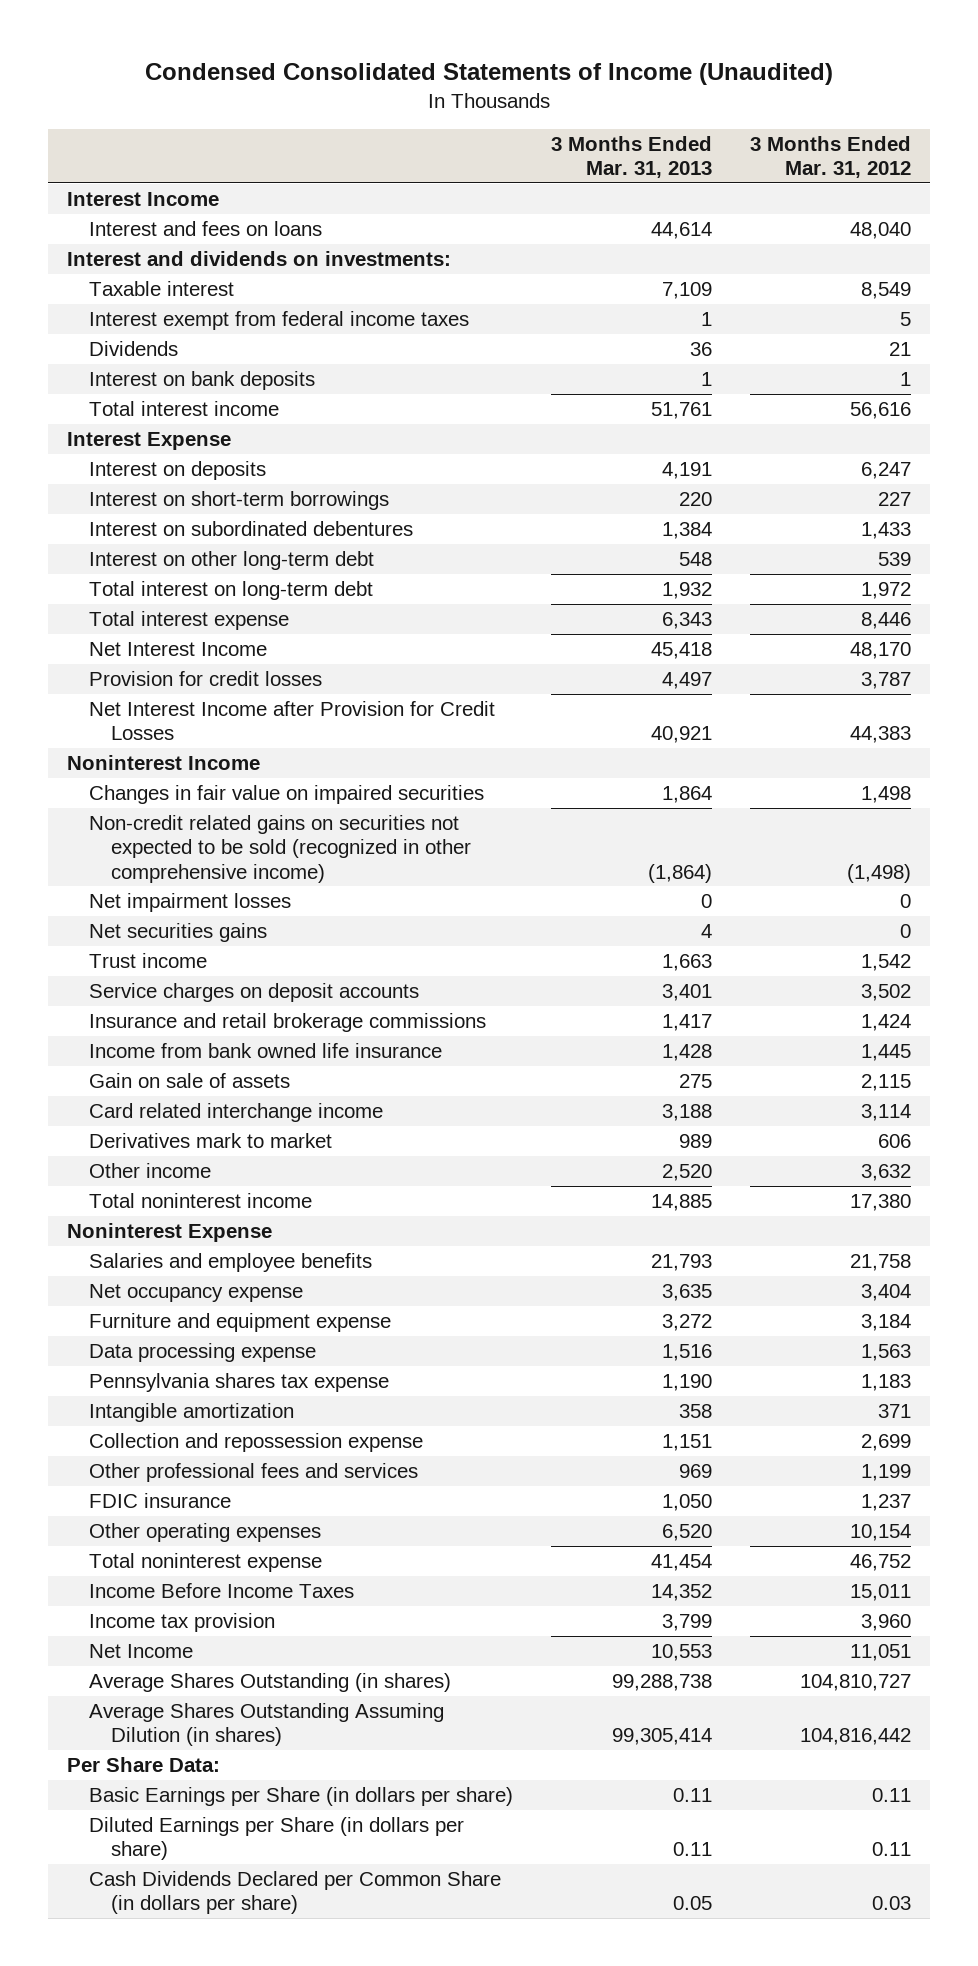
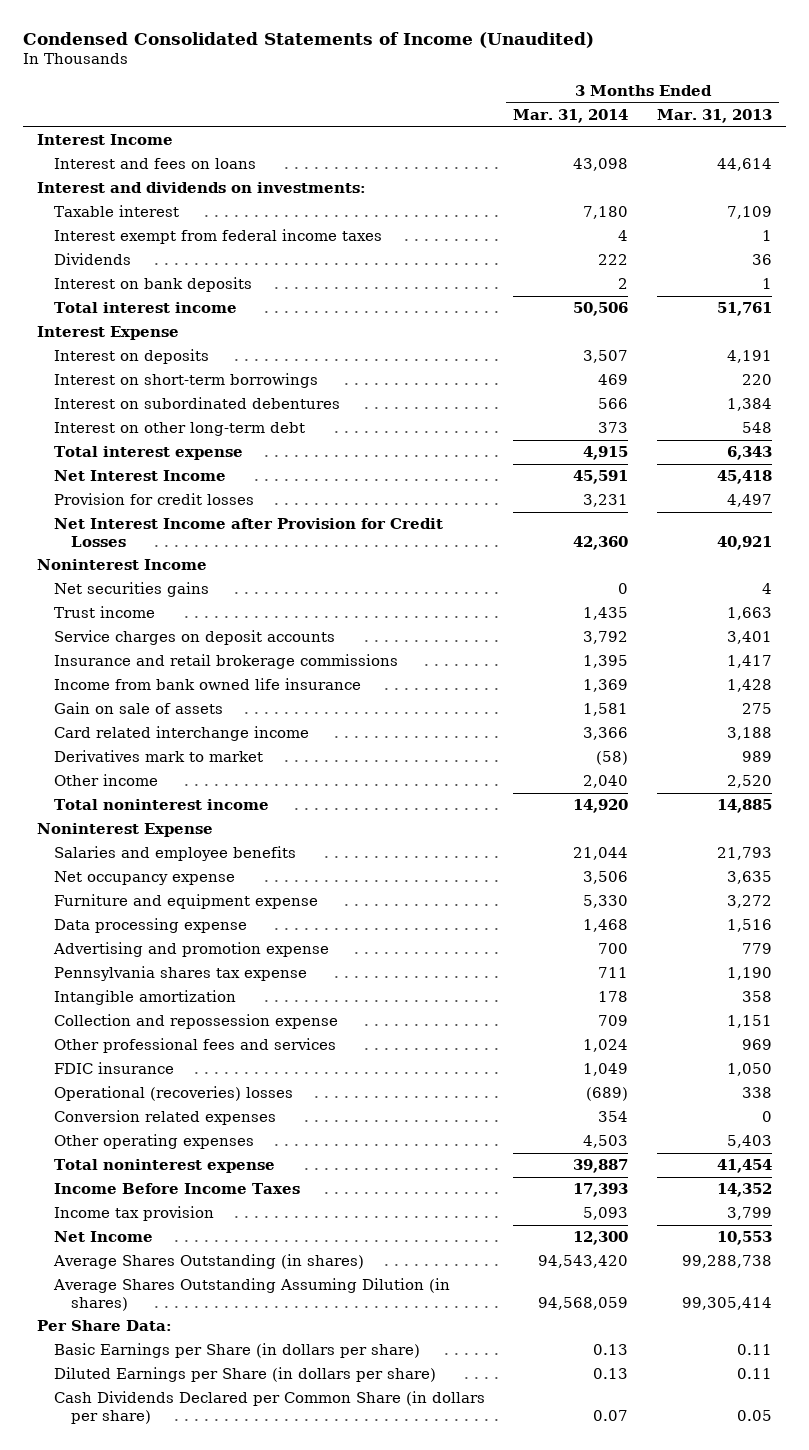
- | 3 Months Ended Mar. 31, 2013 | 3 Months Ended Mar. 31, 2012
+ | 3 Months Ended Mar. 31, 2014 | 3 Months Ended Mar. 31, 2013
- Total interest on long-term debt | 1,932 | 1,972
- Changes in fair value on impaired securities | 1,864 | 1,498
- Non-credit related gains on securities not expected to be sold (recognized in other comprehensive income) | (1,864) | (1,498)
- Net impairment losses | 0 | 0
+ Advertising and promotion expense | 700 | 779
- Other operating expenses | 6,520 | 10,154
+ Operational (recoveries) losses | (689) | 338
+ Conversion related expenses | 354 | 0
+ Other operating expenses | 4,503 | 5,403

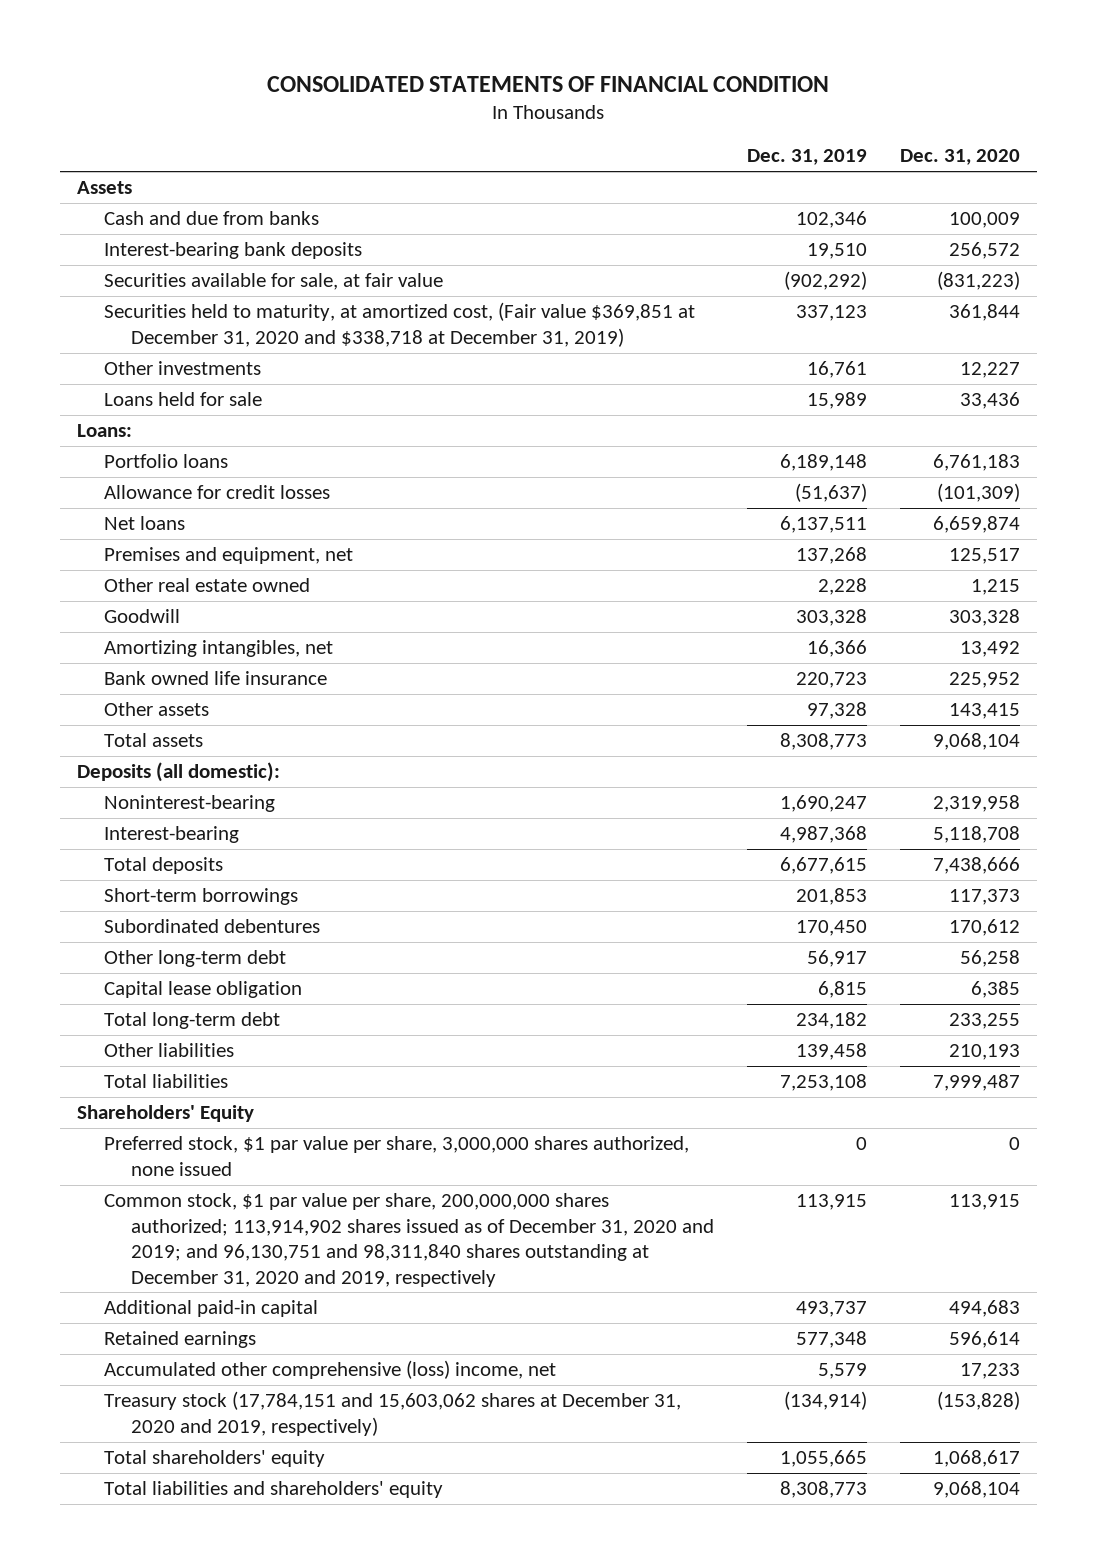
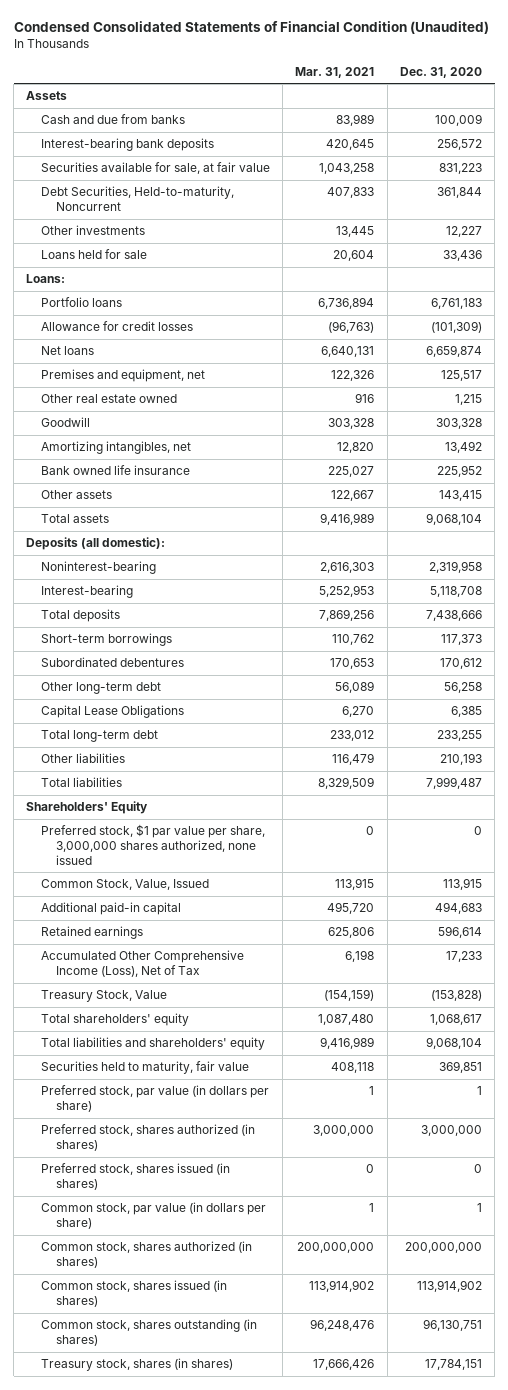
- CONSOLIDATED STATEMENTS OF FINANCIAL CONDITION
+ Condensed Consolidated Statements of Financial Condition (Unaudited)
- | Dec. 31, 2019 | Dec. 31, 2020
+ | Mar. 31, 2021 | Dec. 31, 2020
- Securities available for sale, at fair value | (902,292) | (831,223)
- Securities held to maturity, at amortized cost, (Fair value $369,851 at December 31, 2020 and $338,718 at December 31, 2019) | 337,123 | 361,844
+ Securities available for sale, at fair value | 1,043,258 | 831,223
+ Debt Securities, Held-to-maturity, Noncurrent | 407,833 | 361,844
- Capital lease obligation | 6,815 | 6,385
+ Capital Lease Obligations | 6,270 | 6,385
- Common stock, $1 par value per share, 200,000,000 shares authorized; 113,914,902 shares issued as of December 31, 2020 and 2019; and 96,130,751 and 98,311,840 shares outstanding at December 31, 2020 and 2019, respectively | 113,915 | 113,915
+ Common Stock, Value, Issued | 113,915 | 113,915
- Accumulated other comprehensive (loss) income, net | 5,579 | 17,233
- Treasury stock (17,784,151 and 15,603,062 shares at December 31, 2020 and 2019, respectively) | (134,914) | (153,828)
+ Accumulated Other Comprehensive Income (Loss), Net of Tax | 6,198 | 17,233
+ Treasury Stock, Value | (154,159) | (153,828)
+ Securities held to maturity, fair value | 408,118 | 369,851
+ Preferred stock, par value (in dollars per share) | 1 | 1
+ Preferred stock, shares authorized (in shares) | 3,000,000 | 3,000,000
+ Preferred stock, shares issued (in shares) | 0 | 0
+ Common stock, par value (in dollars per share) | 1 | 1
+ Common stock, shares authorized (in shares) | 200,000,000 | 200,000,000
+ Common stock, shares issued (in shares) | 113,914,902 | 113,914,902
+ Common stock, shares outstanding (in shares) | 96,248,476 | 96,130,751
+ Treasury stock, shares (in shares) | 17,666,426 | 17,784,151

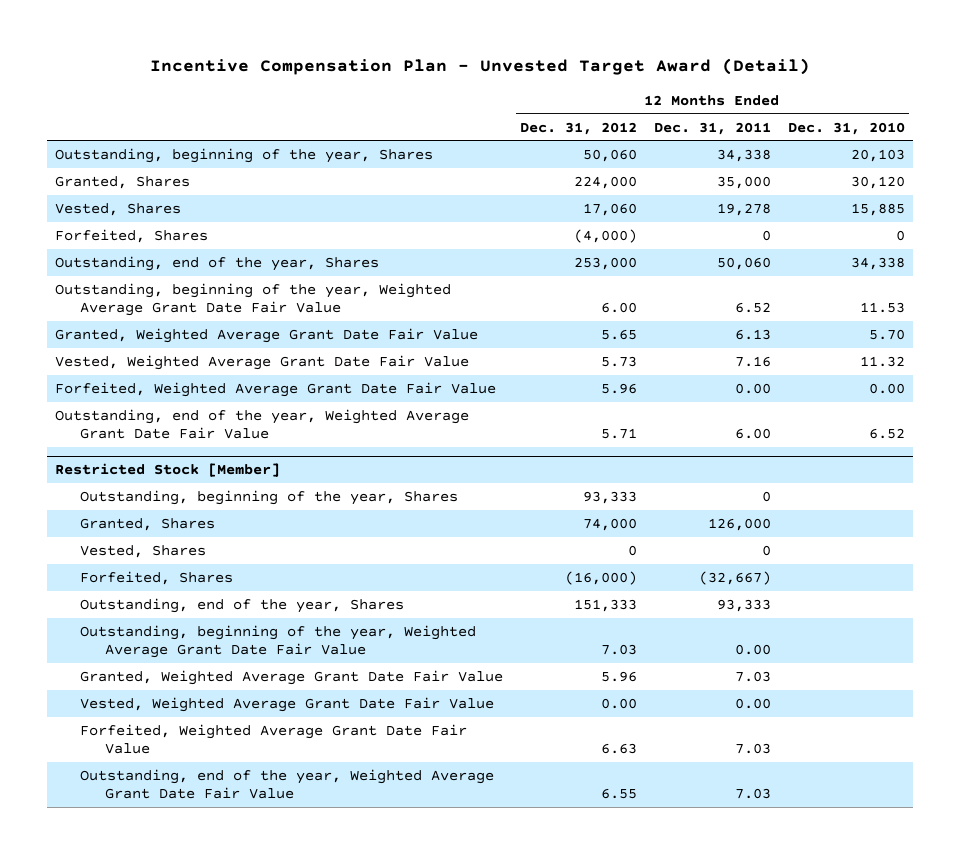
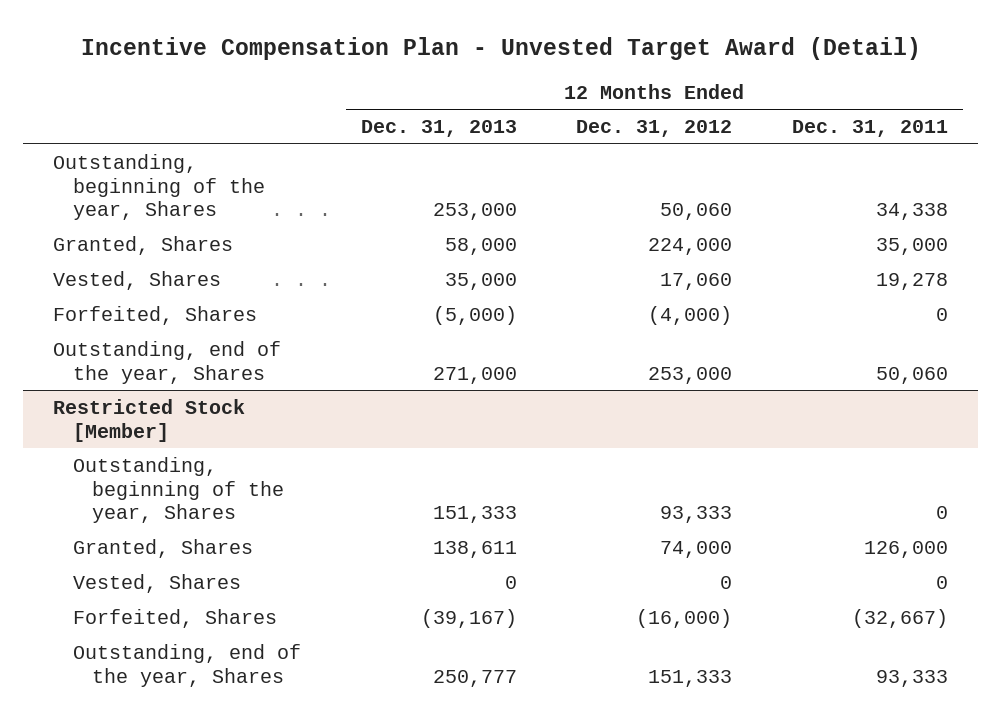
- | 12 Months Ended Dec. 31, 2012 | 12 Months Ended Dec. 31, 2011 | 12 Months Ended Dec. 31, 2010
+ | 12 Months Ended Dec. 31, 2013 | 12 Months Ended Dec. 31, 2012 | 12 Months Ended Dec. 31, 2011
- Outstanding, beginning of the year, Weighted Average Grant Date Fair Value | 6.00 | 6.52 | 11.53
- Granted, Weighted Average Grant Date Fair Value | 5.65 | 6.13 | 5.70
- Vested, Weighted Average Grant Date Fair Value | 5.73 | 7.16 | 11.32
- Forfeited, Weighted Average Grant Date Fair Value | 5.96 | 0.00 | 0.00
- Outstanding, end of the year, Weighted Average Grant Date Fair Value | 5.71 | 6.00 | 6.52
@ Restricted Stock [Member]
- Outstanding, beginning of the year, Weighted Average Grant Date Fair Value | 7.03 | 0.00 |
- Granted, Weighted Average Grant Date Fair Value | 5.96 | 7.03 |
- Vested, Weighted Average Grant Date Fair Value | 0.00 | 0.00 |
- Forfeited, Weighted Average Grant Date Fair Value | 6.63 | 7.03 |
- Outstanding, end of the year, Weighted Average Grant Date Fair Value | 6.55 | 7.03 |

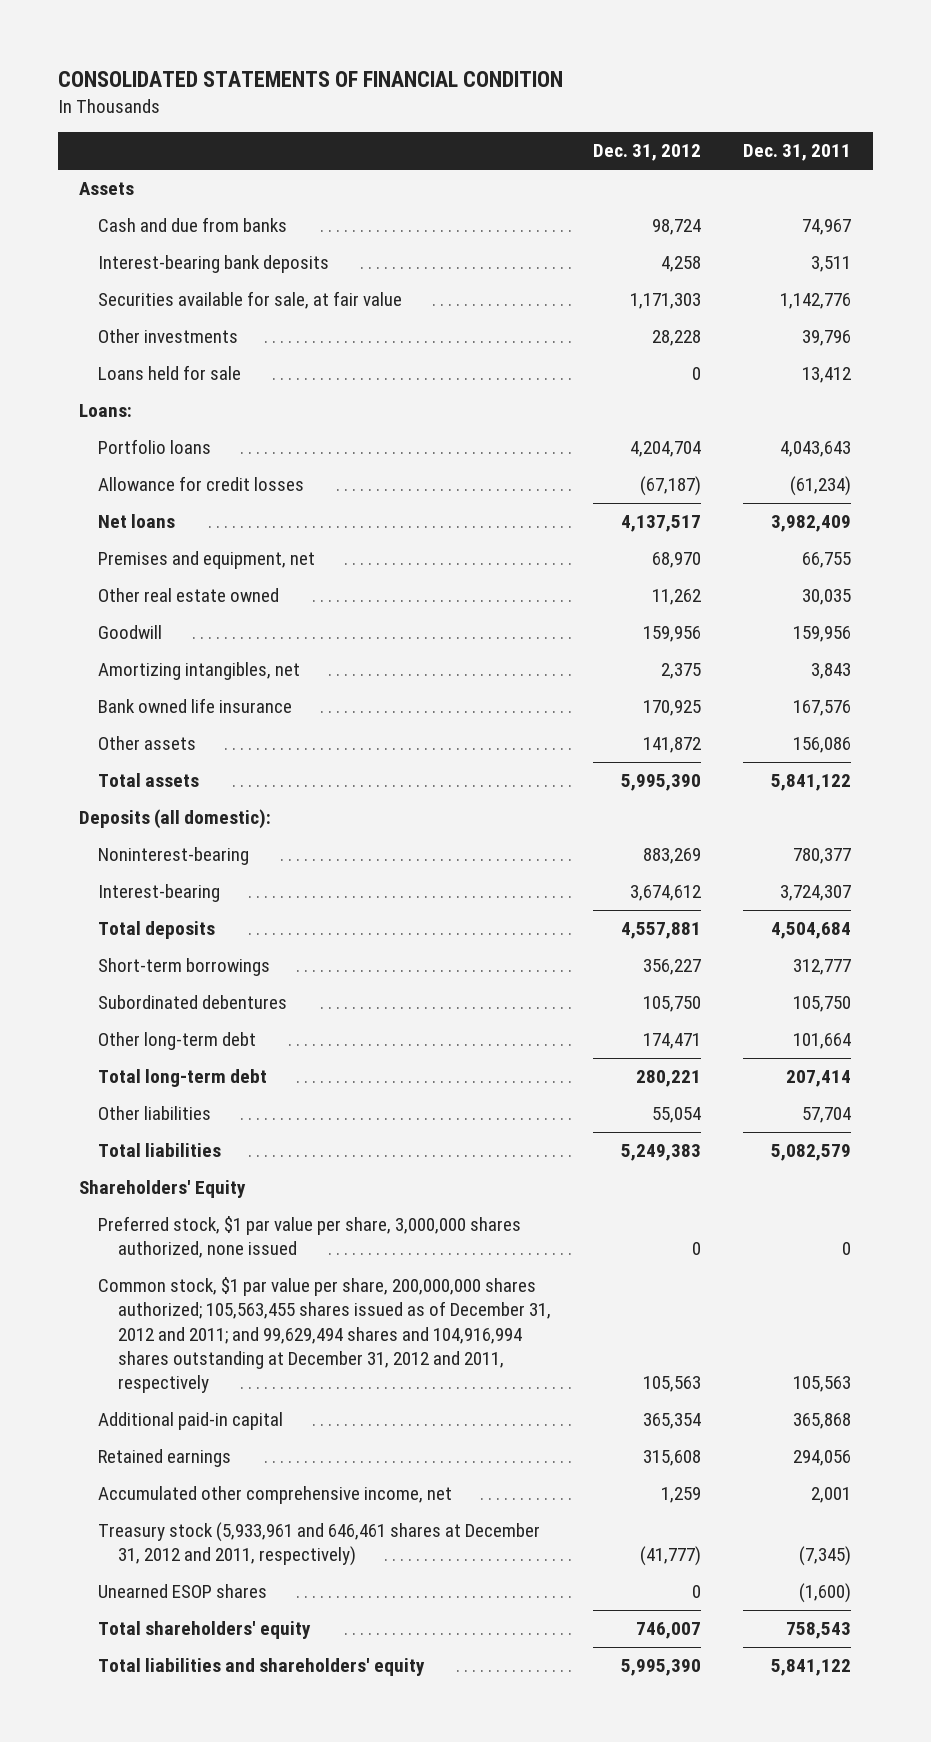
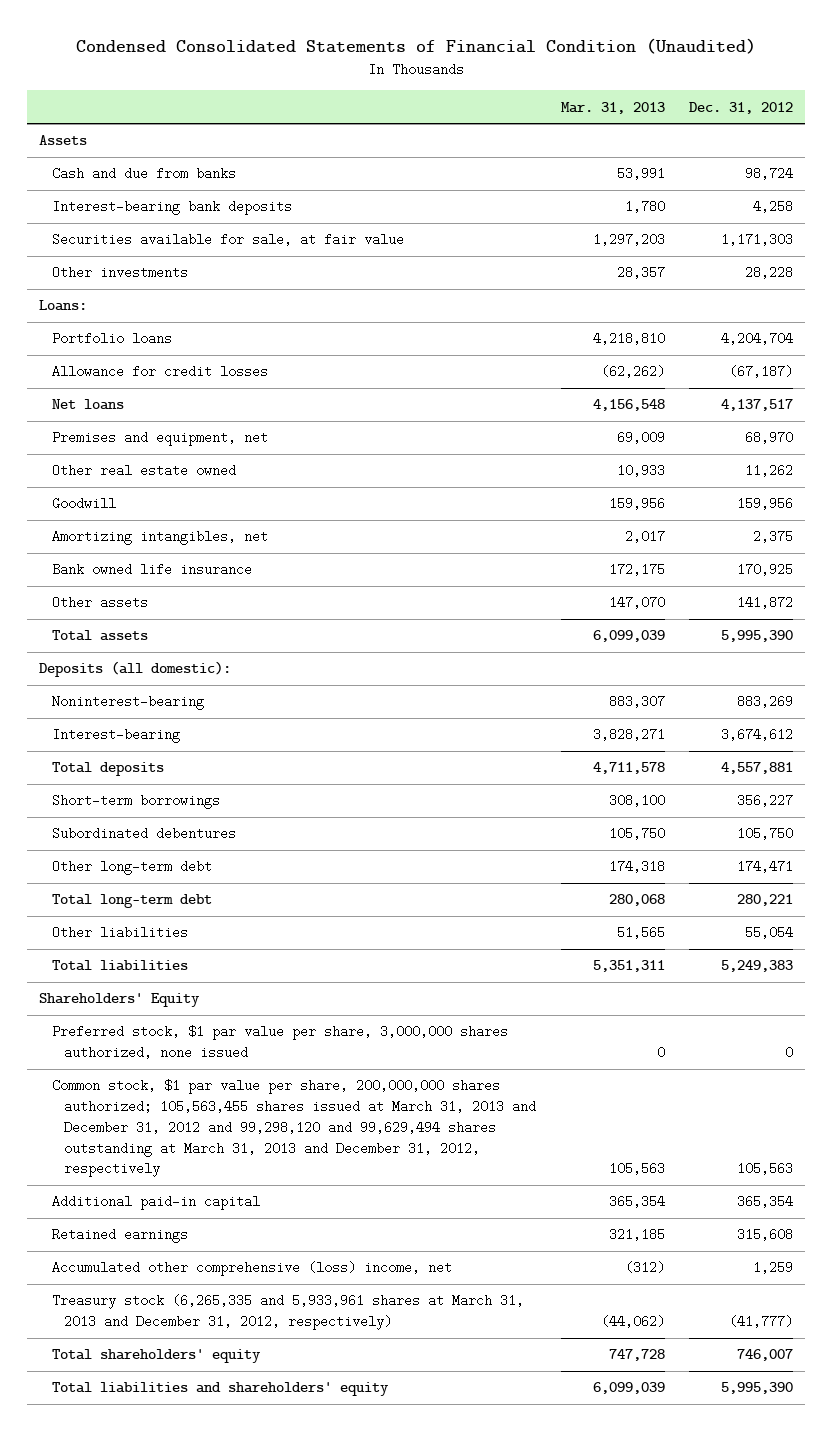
- CONSOLIDATED STATEMENTS OF FINANCIAL CONDITION
+ Condensed Consolidated Statements of Financial Condition (Unaudited)
- | Dec. 31, 2012 | Dec. 31, 2011
+ | Mar. 31, 2013 | Dec. 31, 2012
- Loans held for sale | 0 | 13,412
- Common stock, $1 par value per share, 200,000,000 shares authorized; 105,563,455 shares issued as of December 31, 2012 and 2011; and 99,629,494 shares and 104,916,994 shares outstanding at December 31, 2012 and 2011, respectively | 105,563 | 105,563
+ Common stock, $1 par value per share, 200,000,000 shares authorized; 105,563,455 shares issued at March 31, 2013 and December 31, 2012 and 99,298,120 and 99,629,494 shares outstanding at March 31, 2013 and December 31, 2012, respectively | 105,563 | 105,563
- Accumulated other comprehensive income, net | 1,259 | 2,001
- Treasury stock (5,933,961 and 646,461 shares at December 31, 2012 and 2011, respectively) | (41,777) | (7,345)
- Unearned ESOP shares | 0 | (1,600)
+ Accumulated other comprehensive (loss) income, net | (312) | 1,259
+ Treasury stock (6,265,335 and 5,933,961 shares at March 31, 2013 and December 31, 2012, respectively) | (44,062) | (41,777)

